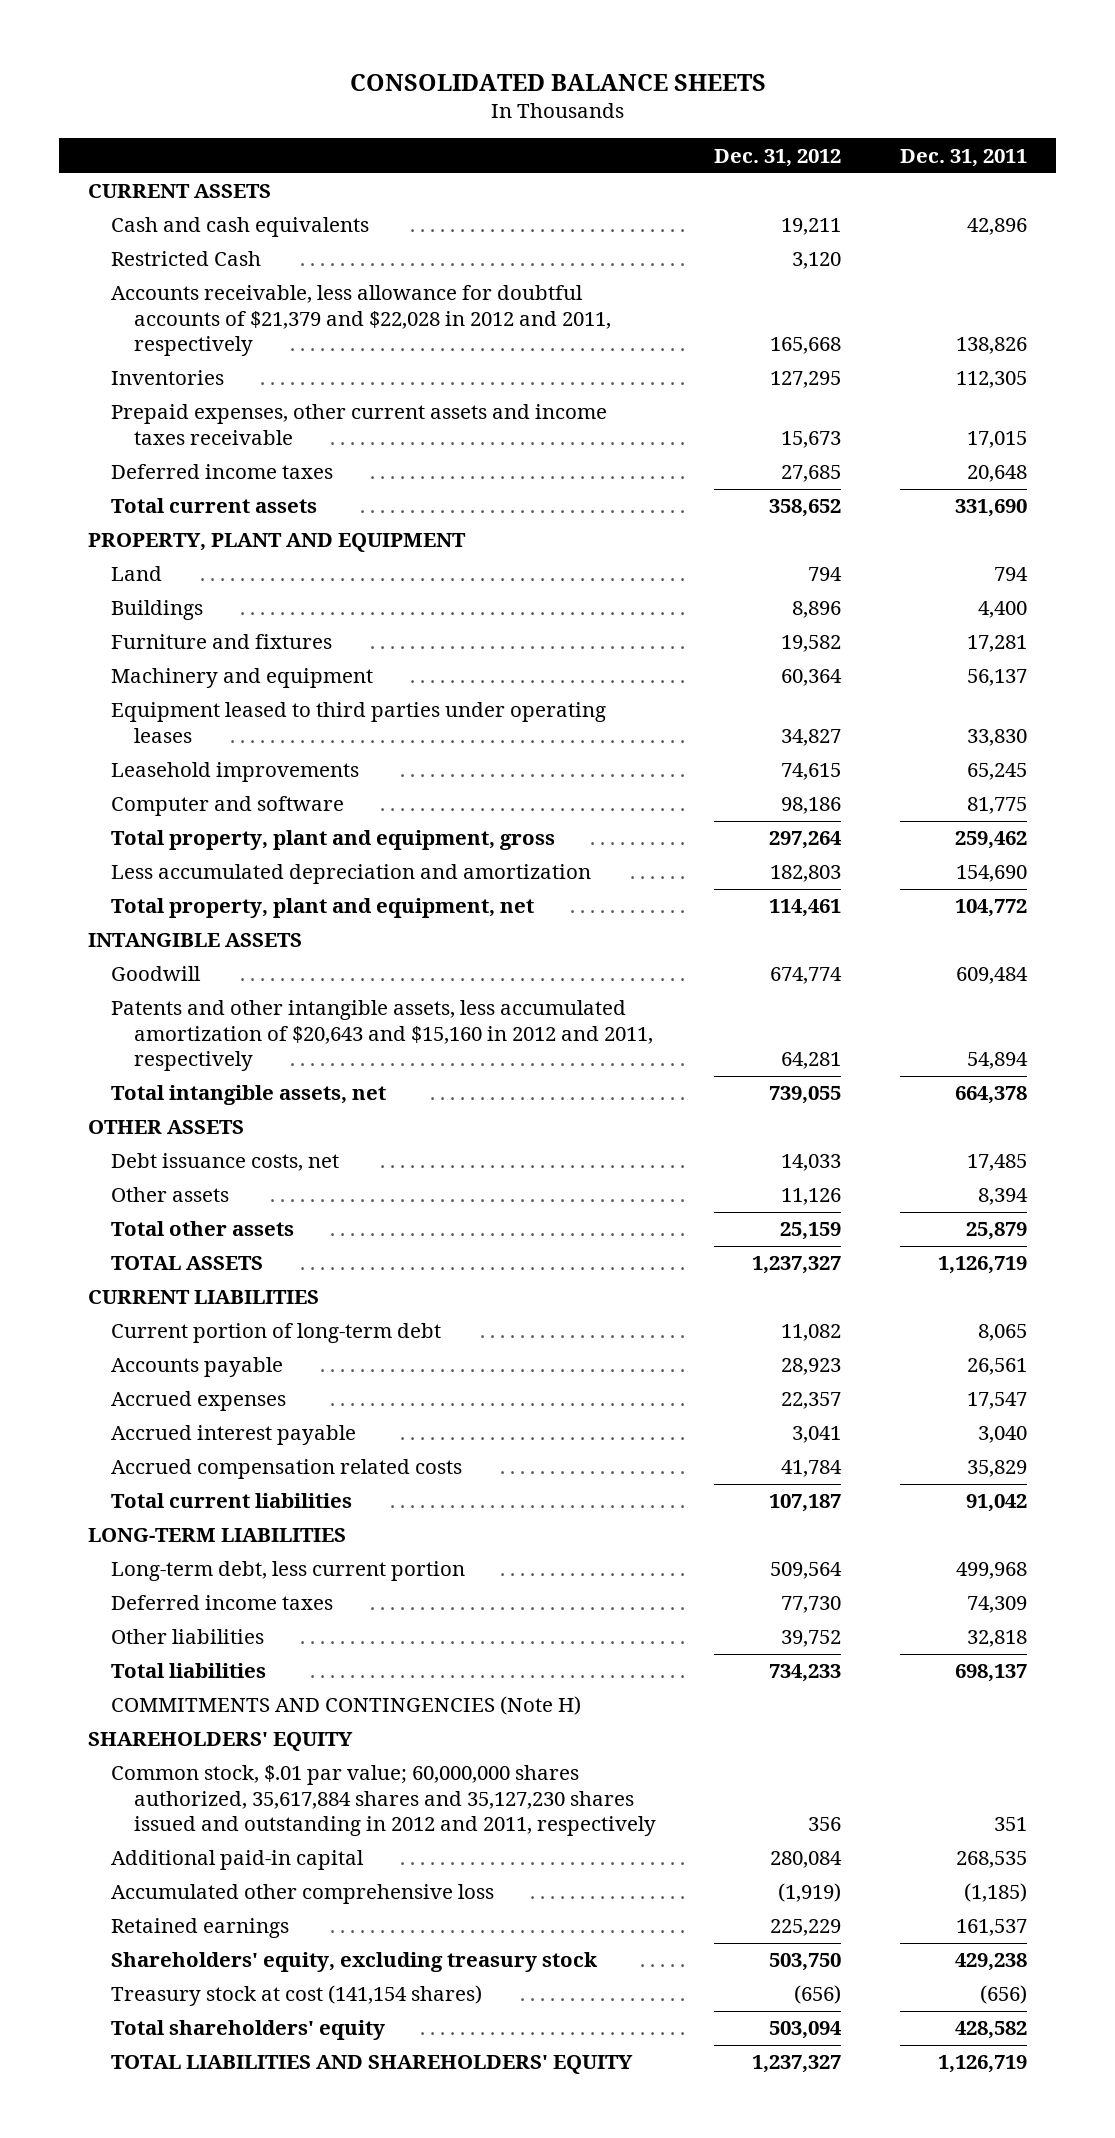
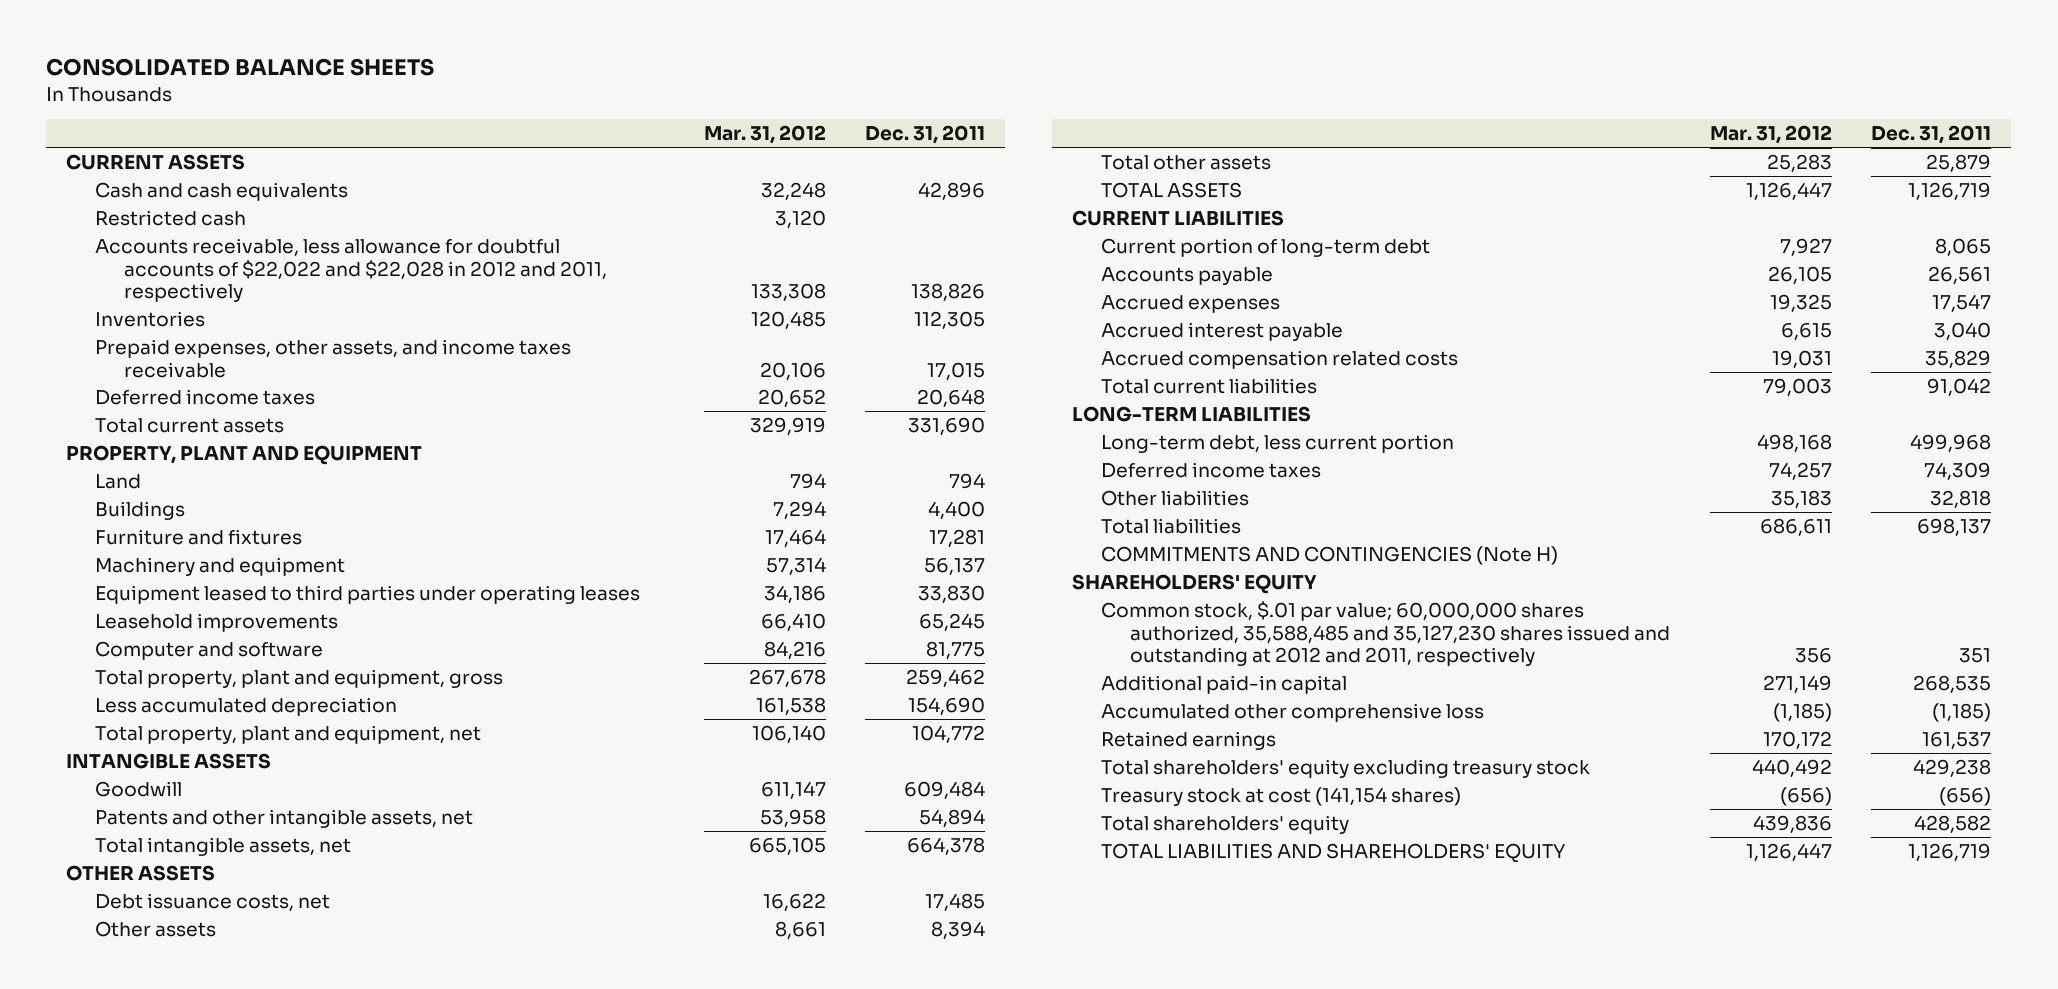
- | Dec. 31, 2012 | Dec. 31, 2011
+ | Mar. 31, 2012 | Dec. 31, 2011
- Restricted Cash | 3,120 |
- Accounts receivable, less allowance for doubtful accounts of $21,379 and $22,028 in 2012 and 2011, respectively | 165,668 | 138,826
+ Restricted cash | 3,120 |
+ Accounts receivable, less allowance for doubtful accounts of $22,022 and $22,028 in 2012 and 2011, respectively | 133,308 | 138,826
- Prepaid expenses, other current assets and income taxes receivable | 15,673 | 17,015
+ Prepaid expenses, other assets, and income taxes receivable | 20,106 | 17,015
- Less accumulated depreciation and amortization | 182,803 | 154,690
+ Less accumulated depreciation | 161,538 | 154,690
- Patents and other intangible assets, less accumulated amortization of $20,643 and $15,160 in 2012 and 2011, respectively | 64,281 | 54,894
+ Patents and other intangible assets, net | 53,958 | 54,894
- Common stock, $.01 par value; 60,000,000 shares authorized, 35,617,884 shares and 35,127,230 shares issued and outstanding in 2012 and 2011, respectively | 356 | 351
+ Common stock, $.01 par value; 60,000,000 shares authorized, 35,588,485 and 35,127,230 shares issued and outstanding at 2012 and 2011, respectively | 356 | 351
- Shareholders' equity, excluding treasury stock | 503,750 | 429,238
+ Total shareholders' equity excluding treasury stock | 440,492 | 429,238

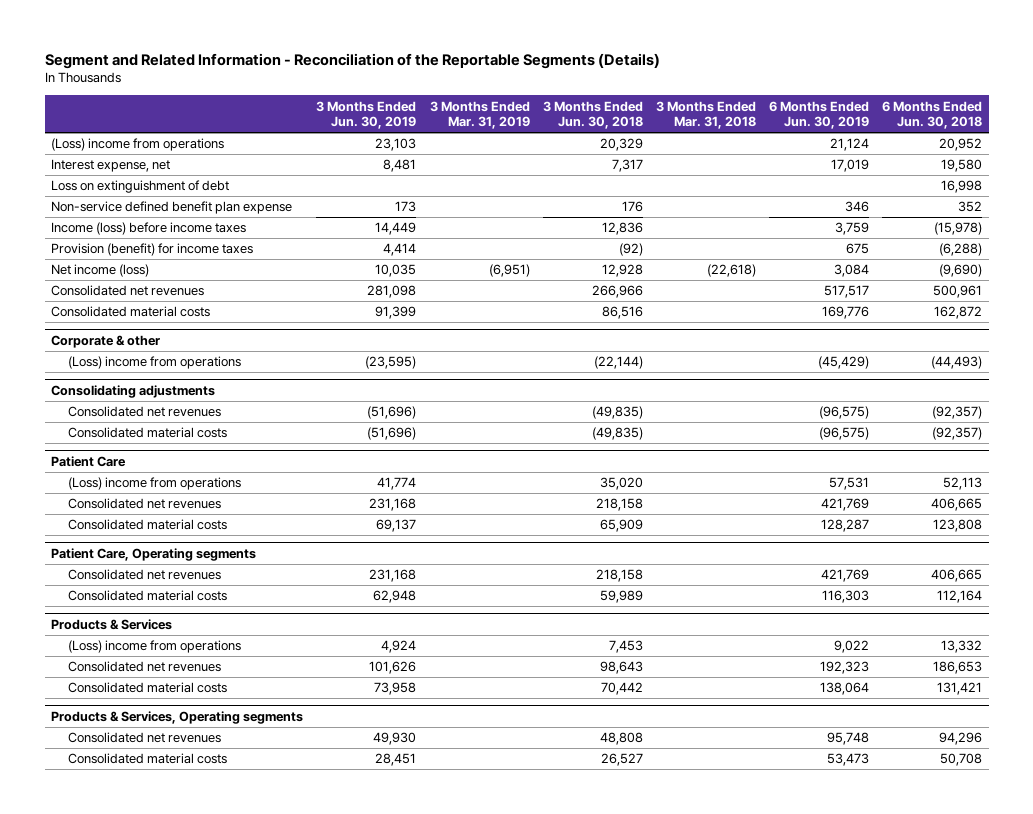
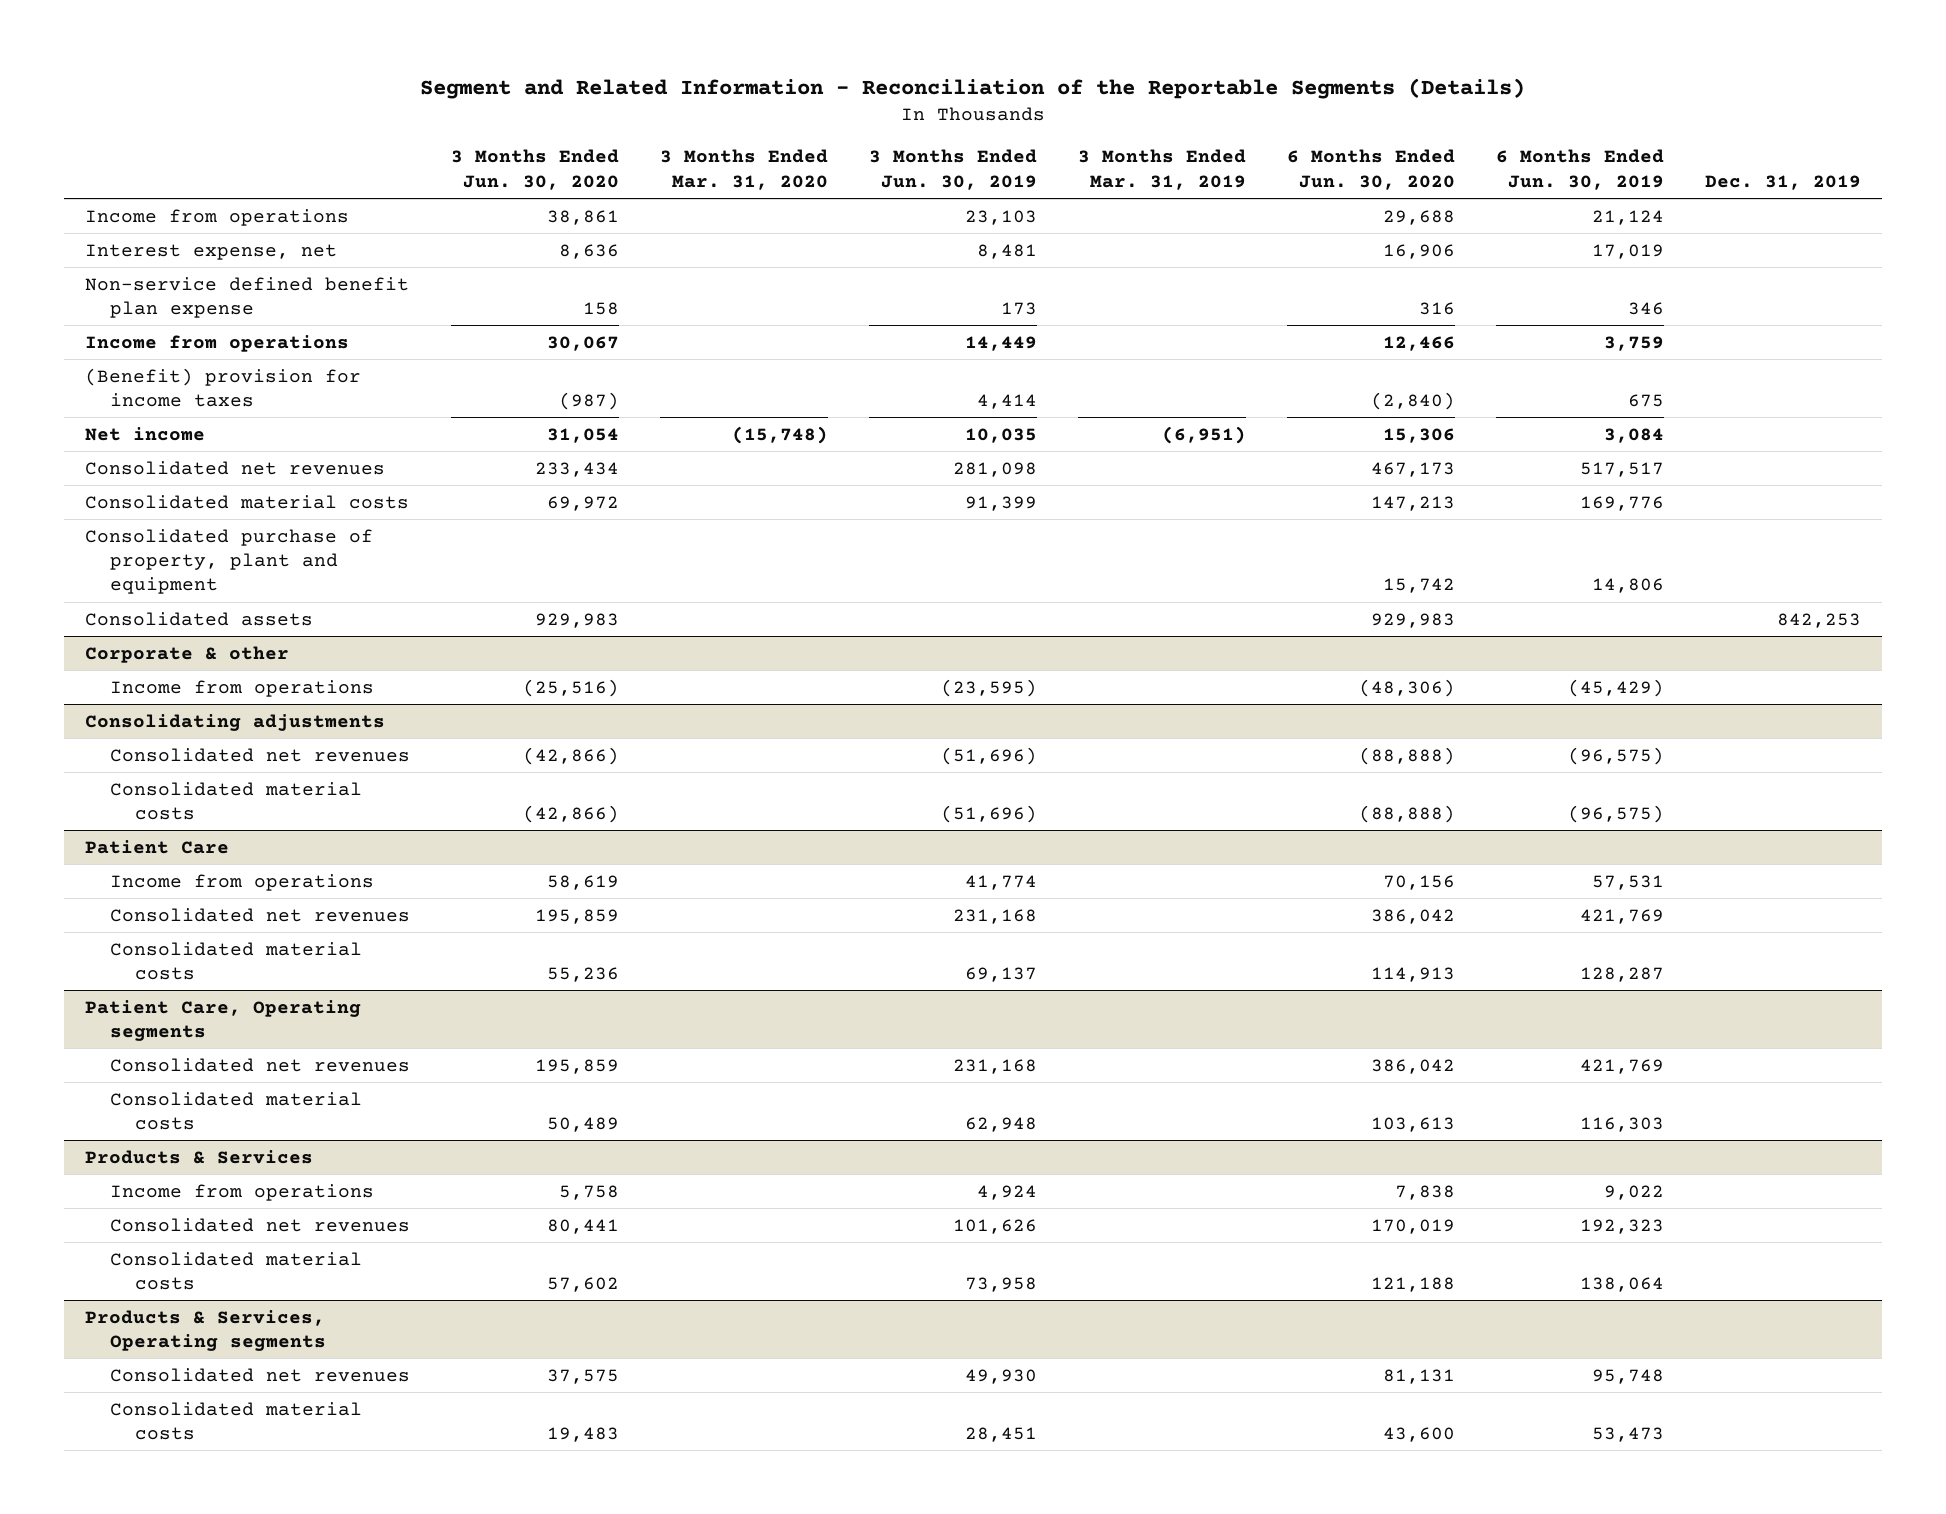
- | 3 Months Ended Jun. 30, 2019 | 3 Months Ended Mar. 31, 2019 | 3 Months Ended Jun. 30, 2018 | 3 Months Ended Mar. 31, 2018 | 6 Months Ended Jun. 30, 2019 | 6 Months Ended Jun. 30, 2018
+ | 3 Months Ended Jun. 30, 2020 | 3 Months Ended Mar. 31, 2020 | 3 Months Ended Jun. 30, 2019 | 3 Months Ended Mar. 31, 2019 | 6 Months Ended Jun. 30, 2020 | 6 Months Ended Jun. 30, 2019 | Dec. 31, 2019
- (Loss) income from operations | 23,103 | | 20,329 | | 21,124 | 20,952
+ Income from operations | 38,861 | | 23,103 | | 29,688 | 21,124 |
- Loss on extinguishment of debt | | | | | | 16,998
- Income (loss) before income taxes | 14,449 | | 12,836 | | 3,759 | (15,978)
- Provision (benefit) for income taxes | 4,414 | | (92) | | 675 | (6,288)
- Net income (loss) | 10,035 | (6,951) | 12,928 | (22,618) | 3,084 | (9,690)
+ Income from operations | 30,067 | | 14,449 | | 12,466 | 3,759 |
+ (Benefit) provision for income taxes | (987) | | 4,414 | | (2,840) | 675 |
+ Net income | 31,054 | (15,748) | 10,035 | (6,951) | 15,306 | 3,084 |
+ Consolidated purchase of property, plant and equipment | | | | | 15,742 | 14,806 |
+ Consolidated assets | 929,983 | | | | 929,983 | | 842,253
@ Corporate & other
- (Loss) income from operations | (23,595) | | (22,144) | | (45,429) | (44,493)
+ Income from operations | (25,516) | | (23,595) | | (48,306) | (45,429) |
@ Patient Care
- (Loss) income from operations | 41,774 | | 35,020 | | 57,531 | 52,113
+ Income from operations | 58,619 | | 41,774 | | 70,156 | 57,531 |
@ Products & Services
- (Loss) income from operations | 4,924 | | 7,453 | | 9,022 | 13,332
+ Income from operations | 5,758 | | 4,924 | | 7,838 | 9,022 |

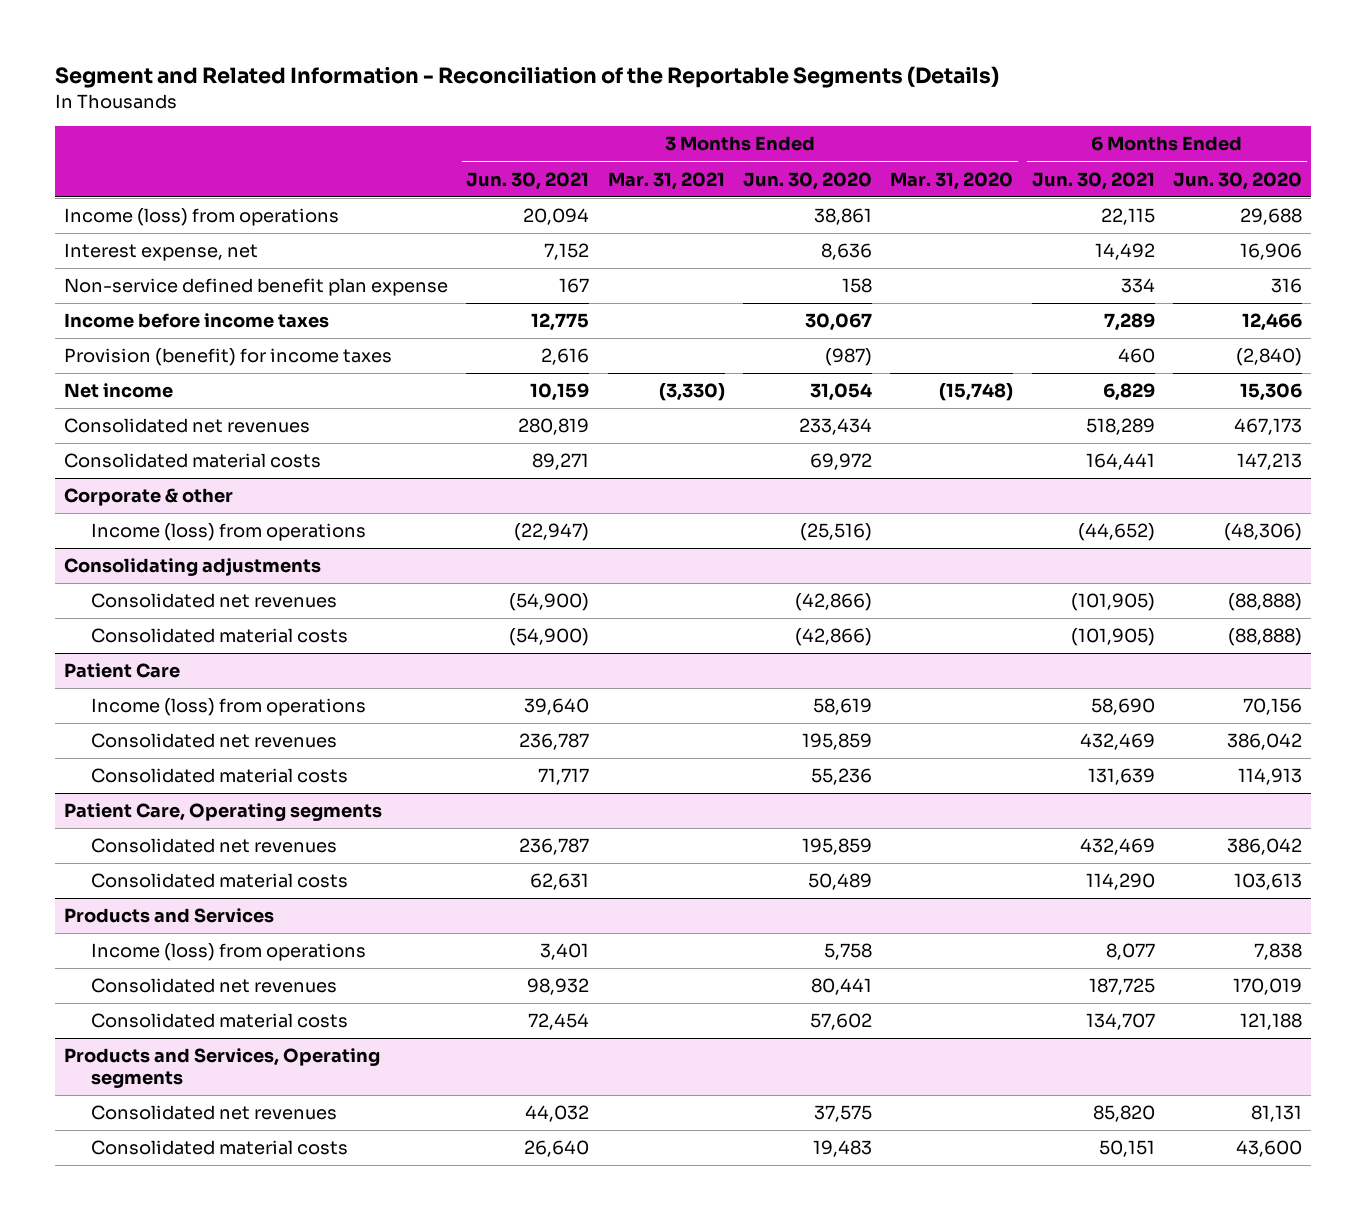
- | 3 Months Ended Jun. 30, 2020 | 3 Months Ended Mar. 31, 2020 | 3 Months Ended Jun. 30, 2019 | 3 Months Ended Mar. 31, 2019 | 6 Months Ended Jun. 30, 2020 | 6 Months Ended Jun. 30, 2019 | Dec. 31, 2019
+ | 3 Months Ended Jun. 30, 2021 | 3 Months Ended Mar. 31, 2021 | 3 Months Ended Jun. 30, 2020 | 3 Months Ended Mar. 31, 2020 | 6 Months Ended Jun. 30, 2021 | 6 Months Ended Jun. 30, 2020
- Income from operations | 38,861 | | 23,103 | | 29,688 | 21,124 |
+ Income (loss) from operations | 20,094 | | 38,861 | | 22,115 | 29,688
- Income from operations | 30,067 | | 14,449 | | 12,466 | 3,759 |
- (Benefit) provision for income taxes | (987) | | 4,414 | | (2,840) | 675 |
+ Income before income taxes | 12,775 | | 30,067 | | 7,289 | 12,466
+ Provision (benefit) for income taxes | 2,616 | | (987) | | 460 | (2,840)
- Consolidated purchase of property, plant and equipment | | | | | 15,742 | 14,806 |
- Consolidated assets | 929,983 | | | | 929,983 | | 842,253
@ Corporate & other
- Income from operations | (25,516) | | (23,595) | | (48,306) | (45,429) |
+ Income (loss) from operations | (22,947) | | (25,516) | | (44,652) | (48,306)
@ Patient Care
- Income from operations | 58,619 | | 41,774 | | 70,156 | 57,531 |
+ Income (loss) from operations | 39,640 | | 58,619 | | 58,690 | 70,156
- Products & Services
- Income from operations | 5,758 | | 4,924 | | 7,838 | 9,022 |
+ Products and Services
+ Income (loss) from operations | 3,401 | | 5,758 | | 8,077 | 7,838
- Products & Services, Operating segments
+ Products and Services, Operating segments

